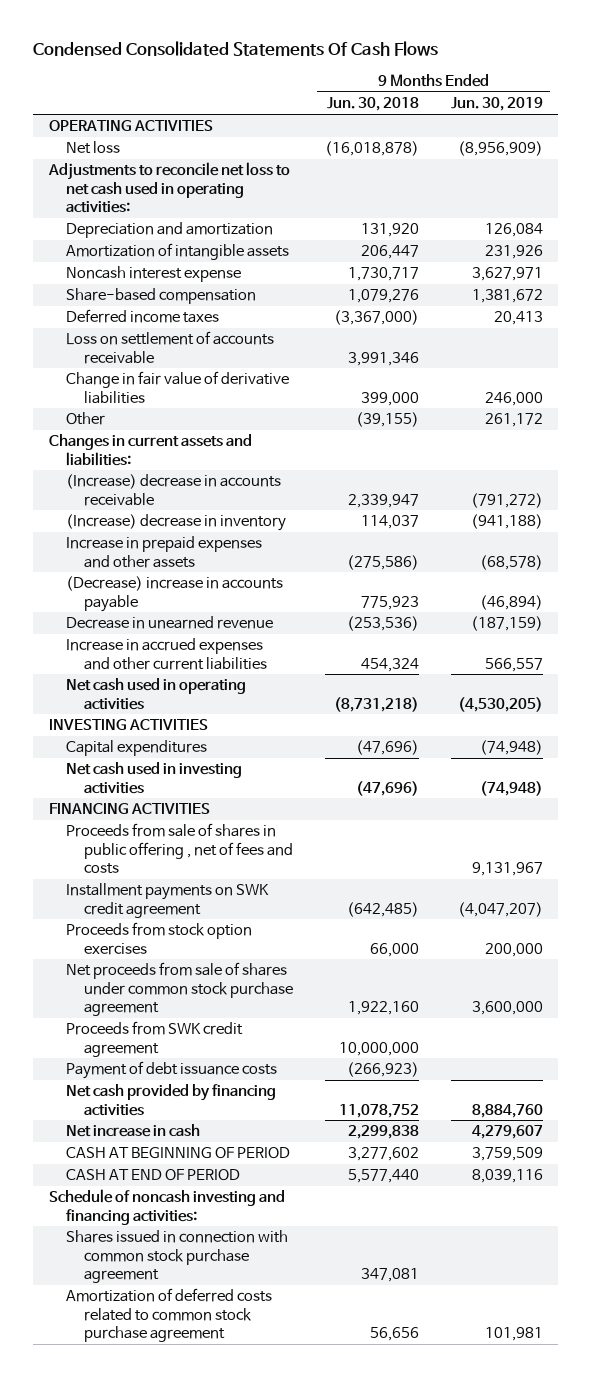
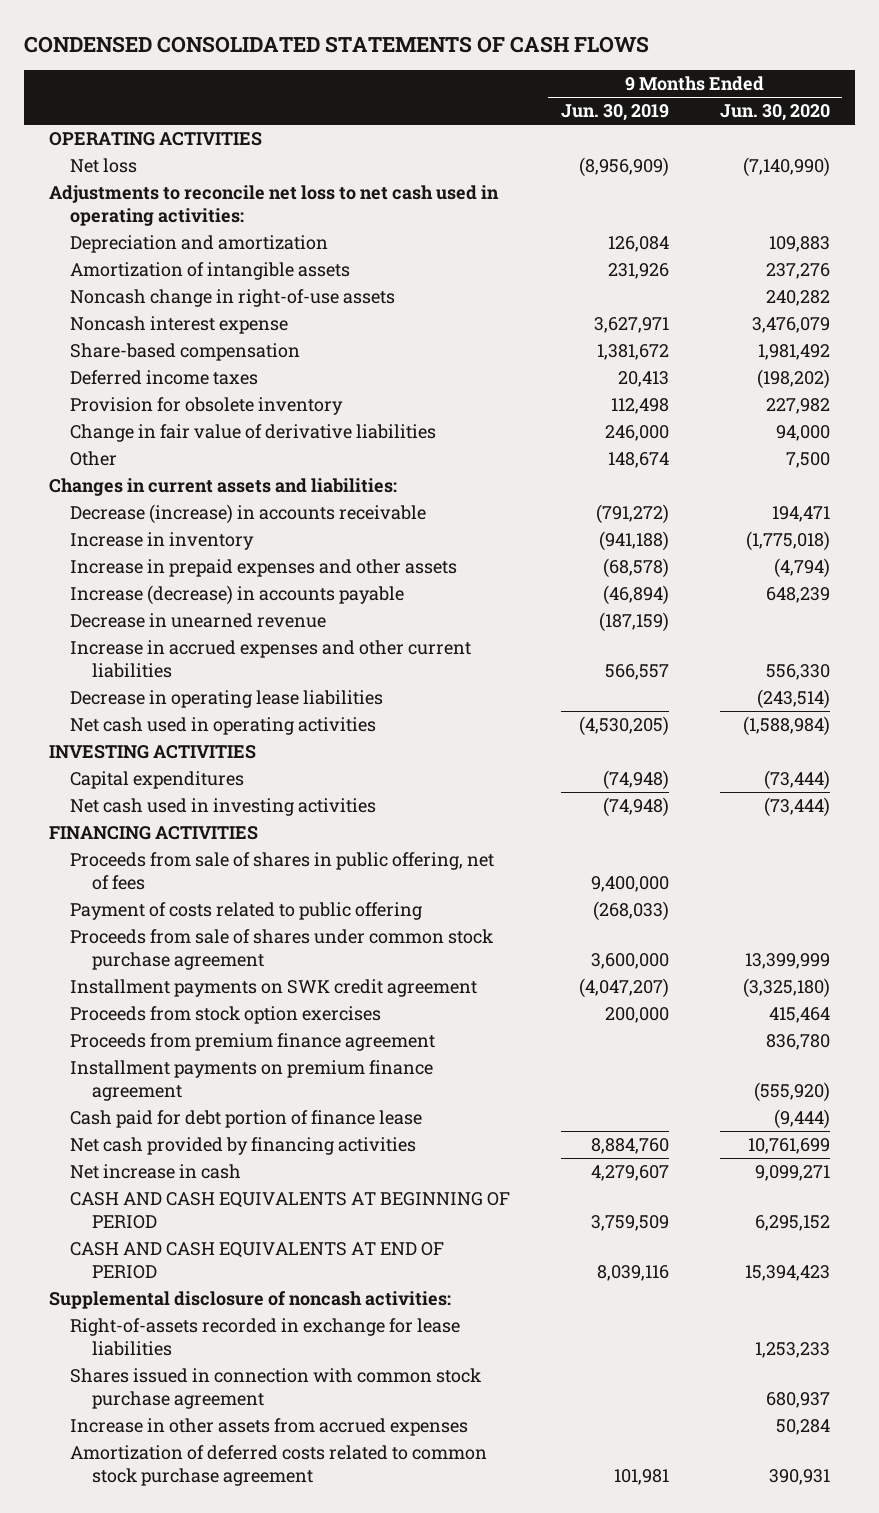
- Condensed Consolidated Statements Of Cash Flows
+ CONDENSED CONSOLIDATED STATEMENTS OF CASH FLOWS
- | 9 Months Ended Jun. 30, 2018 | 9 Months Ended Jun. 30, 2019
+ | 9 Months Ended Jun. 30, 2019 | 9 Months Ended Jun. 30, 2020
+ Noncash change in right-of-use assets | | 240,282
- Loss on settlement of accounts receivable | 3,991,346 |
+ Provision for obsolete inventory | 112,498 | 227,982
- Other | (39,155) | 261,172
+ Other | 148,674 | 7,500
- (Increase) decrease in accounts receivable | 2,339,947 | (791,272)
- (Increase) decrease in inventory | 114,037 | (941,188)
+ Decrease (increase) in accounts receivable | (791,272) | 194,471
+ Increase in inventory | (941,188) | (1,775,018)
- (Decrease) increase in accounts payable | 775,923 | (46,894)
+ Increase (decrease) in accounts payable | (46,894) | 648,239
+ Decrease in operating lease liabilities | | (243,514)
- Proceeds from sale of shares in public offering , net of fees and costs | | 9,131,967
+ Proceeds from sale of shares in public offering, net of fees | 9,400,000 |
+ Payment of costs related to public offering | (268,033) |
+ Proceeds from sale of shares under common stock purchase agreement | 3,600,000 | 13,399,999
- Net proceeds from sale of shares under common stock purchase agreement | 1,922,160 | 3,600,000
- Proceeds from SWK credit agreement | 10,000,000 |
- Payment of debt issuance costs | (266,923) |
+ Proceeds from premium finance agreement | | 836,780
+ Installment payments on premium finance agreement | | (555,920)
+ Cash paid for debt portion of finance lease | | (9,444)
- CASH AT BEGINNING OF PERIOD | 3,277,602 | 3,759,509
- CASH AT END OF PERIOD | 5,577,440 | 8,039,116
- Schedule of noncash investing and financing activities:
+ CASH AND CASH EQUIVALENTS AT BEGINNING OF PERIOD | 3,759,509 | 6,295,152
+ CASH AND CASH EQUIVALENTS AT END OF PERIOD | 8,039,116 | 15,394,423
+ Supplemental disclosure of noncash activities:
+ Right-of-assets recorded in exchange for lease liabilities | | 1,253,233
+ Increase in other assets from accrued expenses | | 50,284

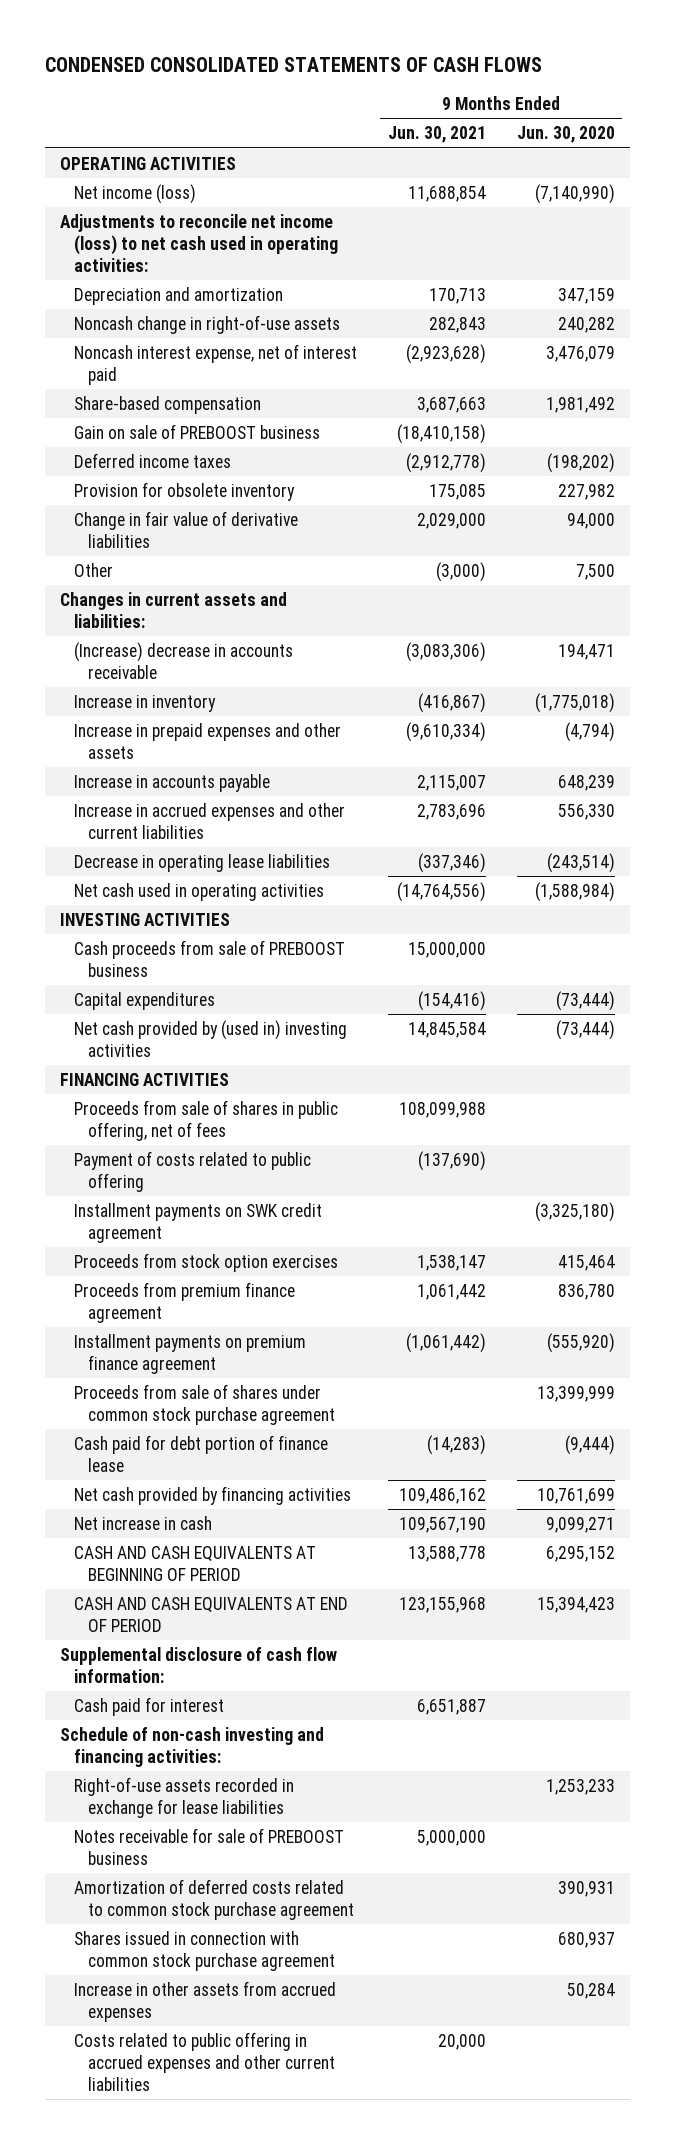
- | 9 Months Ended Jun. 30, 2019 | 9 Months Ended Jun. 30, 2020
+ | 9 Months Ended Jun. 30, 2021 | 9 Months Ended Jun. 30, 2020
- Net loss | (8,956,909) | (7,140,990)
- Adjustments to reconcile net loss to net cash used in operating activities:
- Depreciation and amortization | 126,084 | 109,883
- Amortization of intangible assets | 231,926 | 237,276
+ Net income (loss) | 11,688,854 | (7,140,990)
+ Adjustments to reconcile net income (loss) to net cash used in operating activities:
+ Depreciation and amortization | 170,713 | 347,159
- Noncash interest expense | 3,627,971 | 3,476,079
+ Noncash interest expense, net of interest paid | (2,923,628) | 3,476,079
+ Gain on sale of PREBOOST business | (18,410,158) |
- Decrease (increase) in accounts receivable | (791,272) | 194,471
+ (Increase) decrease in accounts receivable | (3,083,306) | 194,471
- Increase (decrease) in accounts payable | (46,894) | 648,239
- Decrease in unearned revenue | (187,159) |
+ Increase in accounts payable | 2,115,007 | 648,239
+ Cash proceeds from sale of PREBOOST business | 15,000,000 |
- Net cash used in investing activities | (74,948) | (73,444)
+ Net cash provided by (used in) investing activities | 14,845,584 | (73,444)
moved down: Proceeds from sale of shares under common stock purchase agreement | | 13,399,999
- Supplemental disclosure of noncash activities:
- Right-of-assets recorded in exchange for lease liabilities | | 1,253,233
+ Supplemental disclosure of cash flow information:
+ Cash paid for interest | 6,651,887 |
+ Schedule of non-cash investing and financing activities:
+ Right-of-use assets recorded in exchange for lease liabilities | | 1,253,233
+ Notes receivable for sale of PREBOOST business | 5,000,000 |
moved up: Amortization of deferred costs related to common stock purchase agreement | | 390,931
+ Costs related to public offering in accrued expenses and other current liabilities | 20,000 |

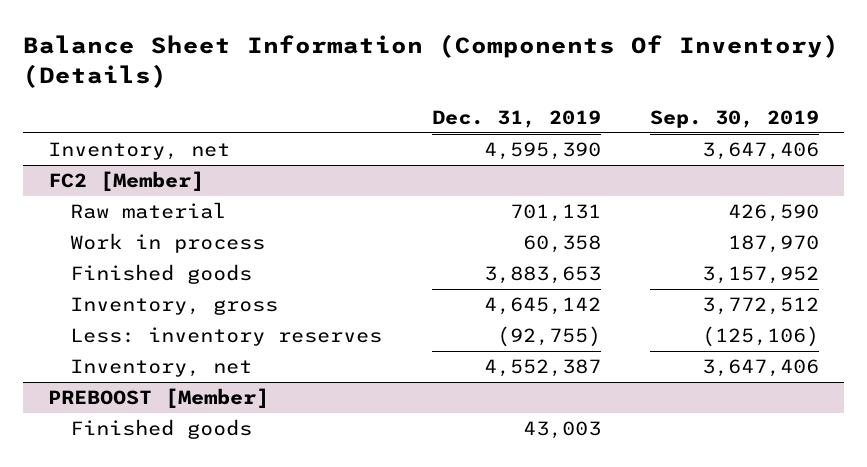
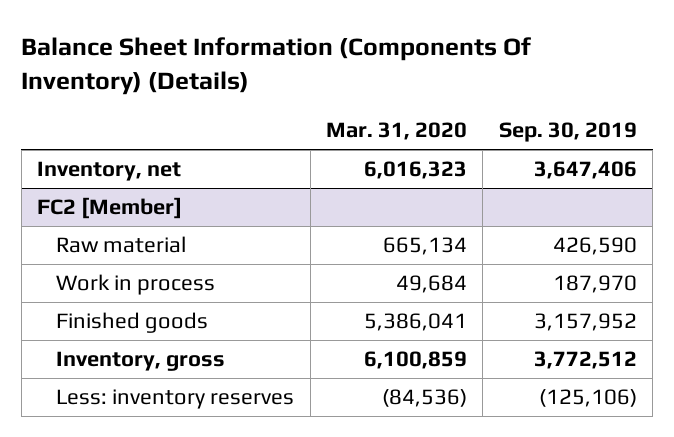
- | Dec. 31, 2019 | Sep. 30, 2019
+ | Mar. 31, 2020 | Sep. 30, 2019
@ FC2 [Member]
- Inventory, net | 4,552,387 | 3,647,406
- PREBOOST [Member]
- Finished goods | 43,003 |

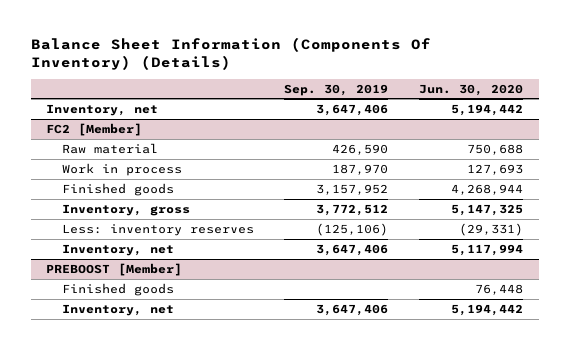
- | Mar. 31, 2020 | Sep. 30, 2019
+ | Sep. 30, 2019 | Jun. 30, 2020
@ FC2 [Member]
+ Inventory, net | 3,647,406 | 5,117,994
+ PREBOOST [Member]
+ Finished goods | | 76,448
+ Inventory, net | 3,647,406 | 5,194,442

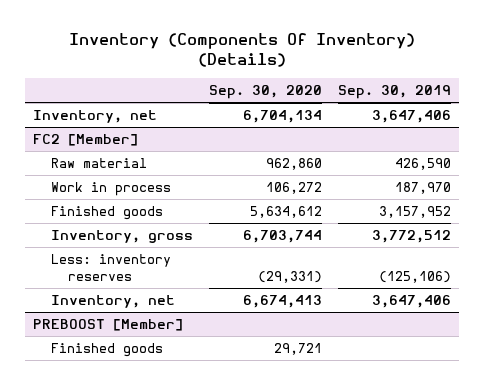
- Balance Sheet Information (Components Of Inventory) (Details)
+ Inventory (Components Of Inventory) (Details)
- | Sep. 30, 2019 | Jun. 30, 2020
+ | Sep. 30, 2020 | Sep. 30, 2019
@ PREBOOST [Member]
- Inventory, net | 3,647,406 | 5,194,442

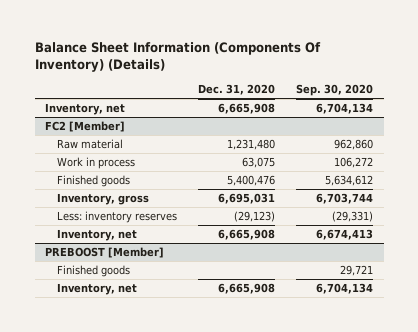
- Inventory (Components Of Inventory) (Details)
+ Balance Sheet Information (Components Of Inventory) (Details)
- | Sep. 30, 2020 | Sep. 30, 2019
+ | Dec. 31, 2020 | Sep. 30, 2020
@ PREBOOST [Member]
+ Inventory, net | 6,665,908 | 6,704,134

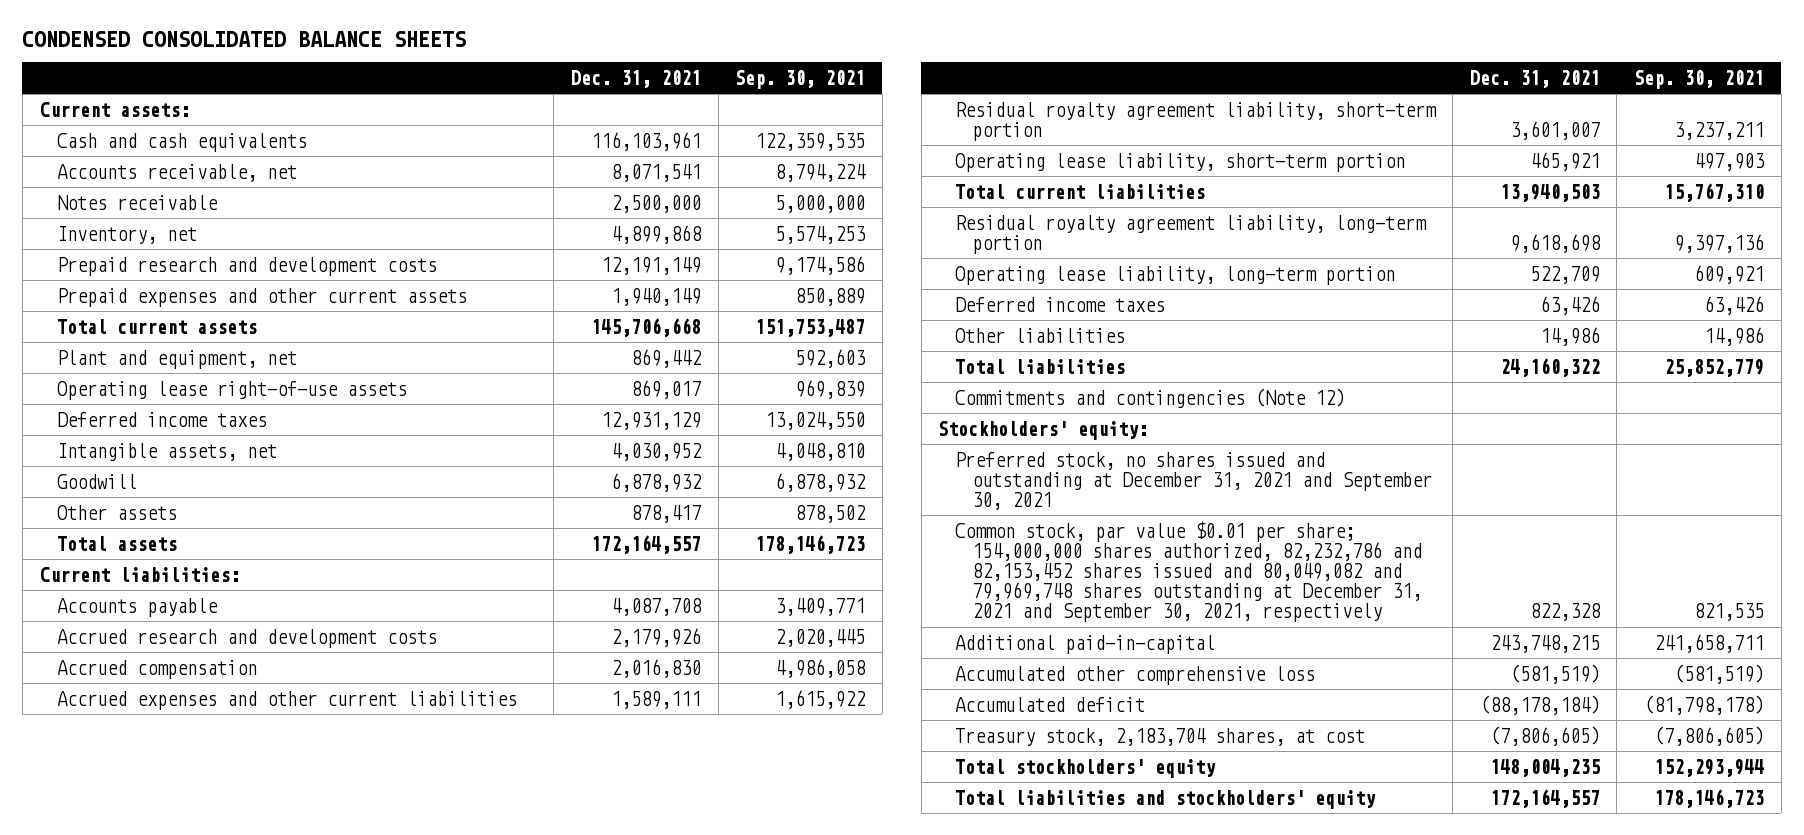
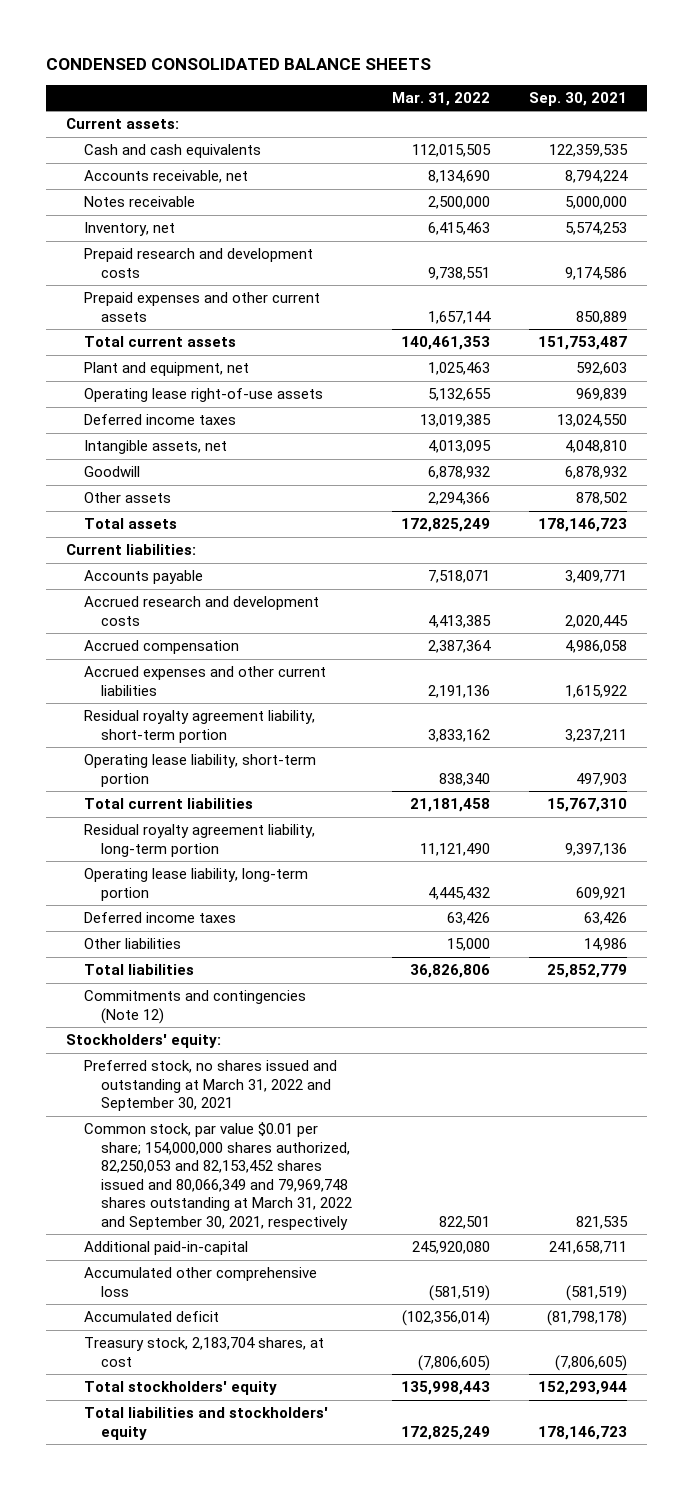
- | Dec. 31, 2021 | Sep. 30, 2021
+ | Mar. 31, 2022 | Sep. 30, 2021
- Preferred stock, no shares issued and outstanding at December 31, 2021 and September 30, 2021
- Common stock, par value $0.01 per share; 154,000,000 shares authorized, 82,232,786 and 82,153,452 shares issued and 80,049,082 and 79,969,748 shares outstanding at December 31, 2021 and September 30, 2021, respectively | 822,328 | 821,535
+ Preferred stock, no shares issued and outstanding at March 31, 2022 and September 30, 2021
+ Common stock, par value $0.01 per share; 154,000,000 shares authorized, 82,250,053 and 82,153,452 shares issued and 80,066,349 and 79,969,748 shares outstanding at March 31, 2022 and September 30, 2021, respectively | 822,501 | 821,535

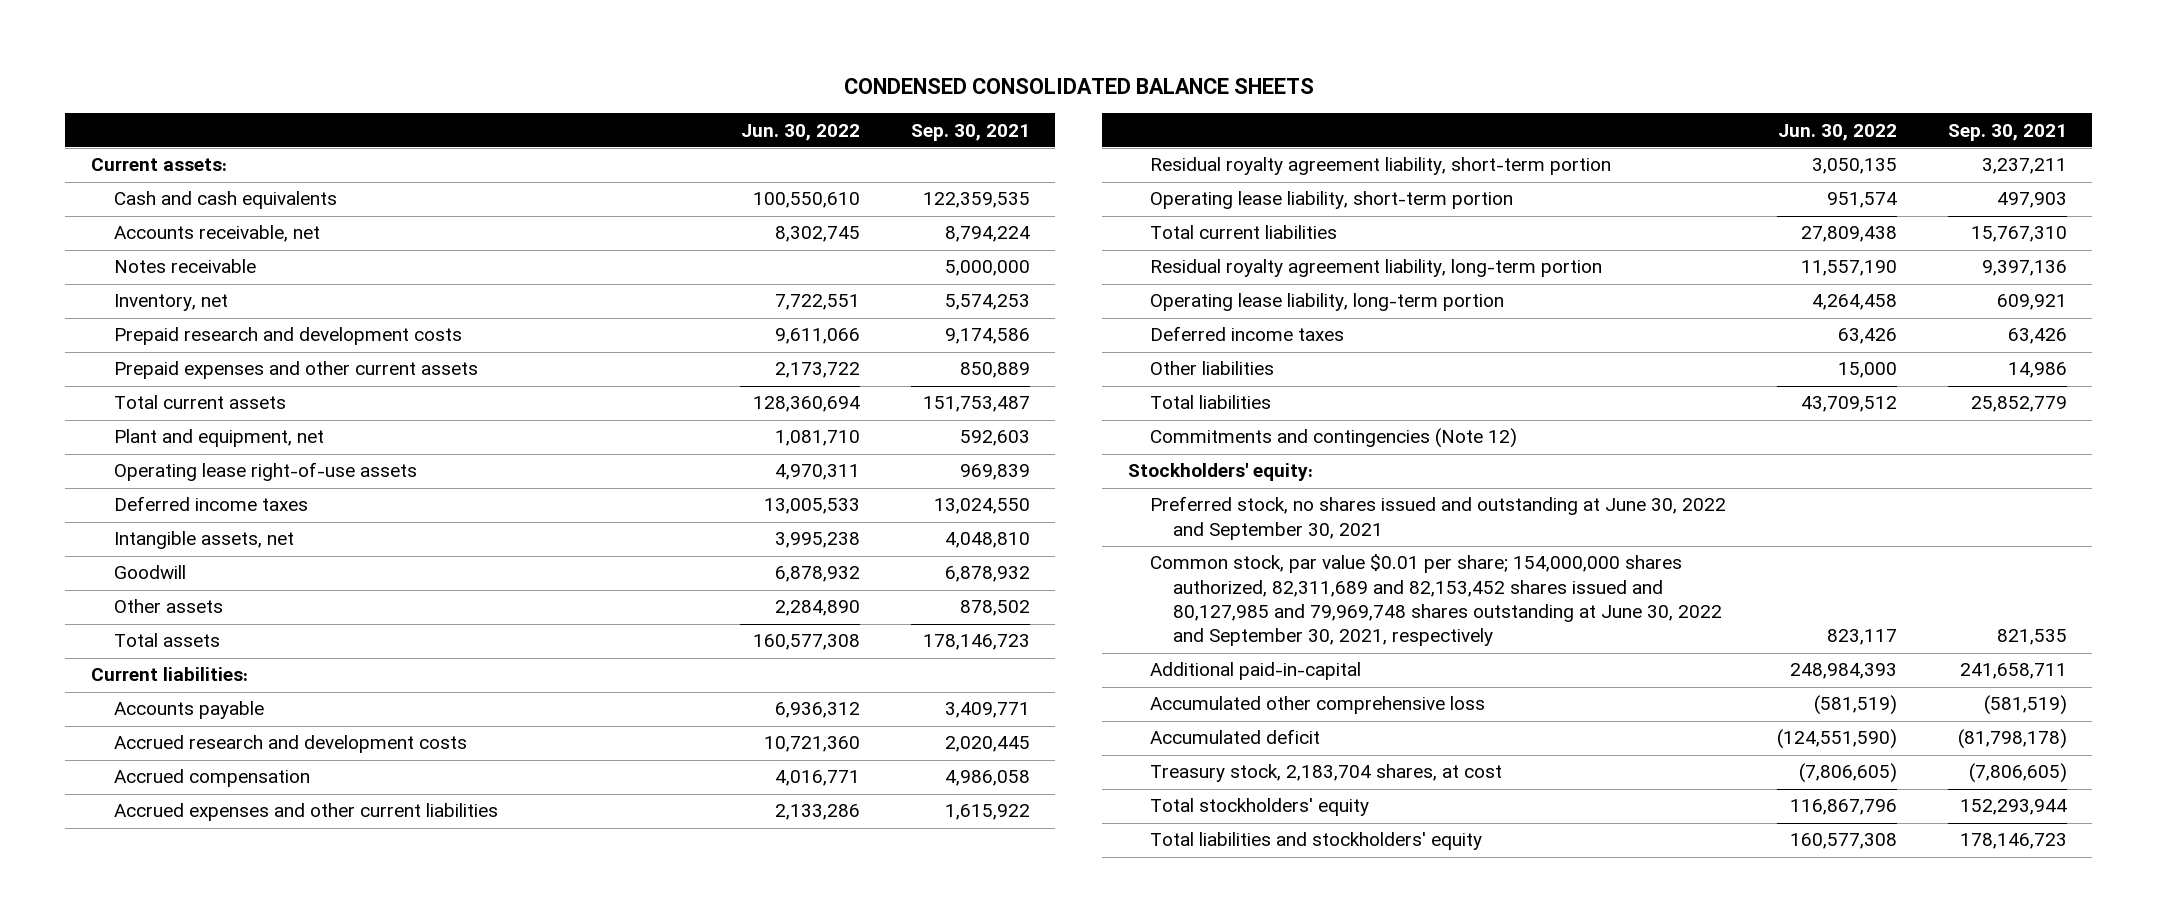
- | Mar. 31, 2022 | Sep. 30, 2021
+ | Jun. 30, 2022 | Sep. 30, 2021
- Preferred stock, no shares issued and outstanding at March 31, 2022 and September 30, 2021
- Common stock, par value $0.01 per share; 154,000,000 shares authorized, 82,250,053 and 82,153,452 shares issued and 80,066,349 and 79,969,748 shares outstanding at March 31, 2022 and September 30, 2021, respectively | 822,501 | 821,535
+ Preferred stock, no shares issued and outstanding at June 30, 2022 and September 30, 2021
+ Common stock, par value $0.01 per share; 154,000,000 shares authorized, 82,311,689 and 82,153,452 shares issued and 80,127,985 and 79,969,748 shares outstanding at June 30, 2022 and September 30, 2021, respectively | 823,117 | 821,535

